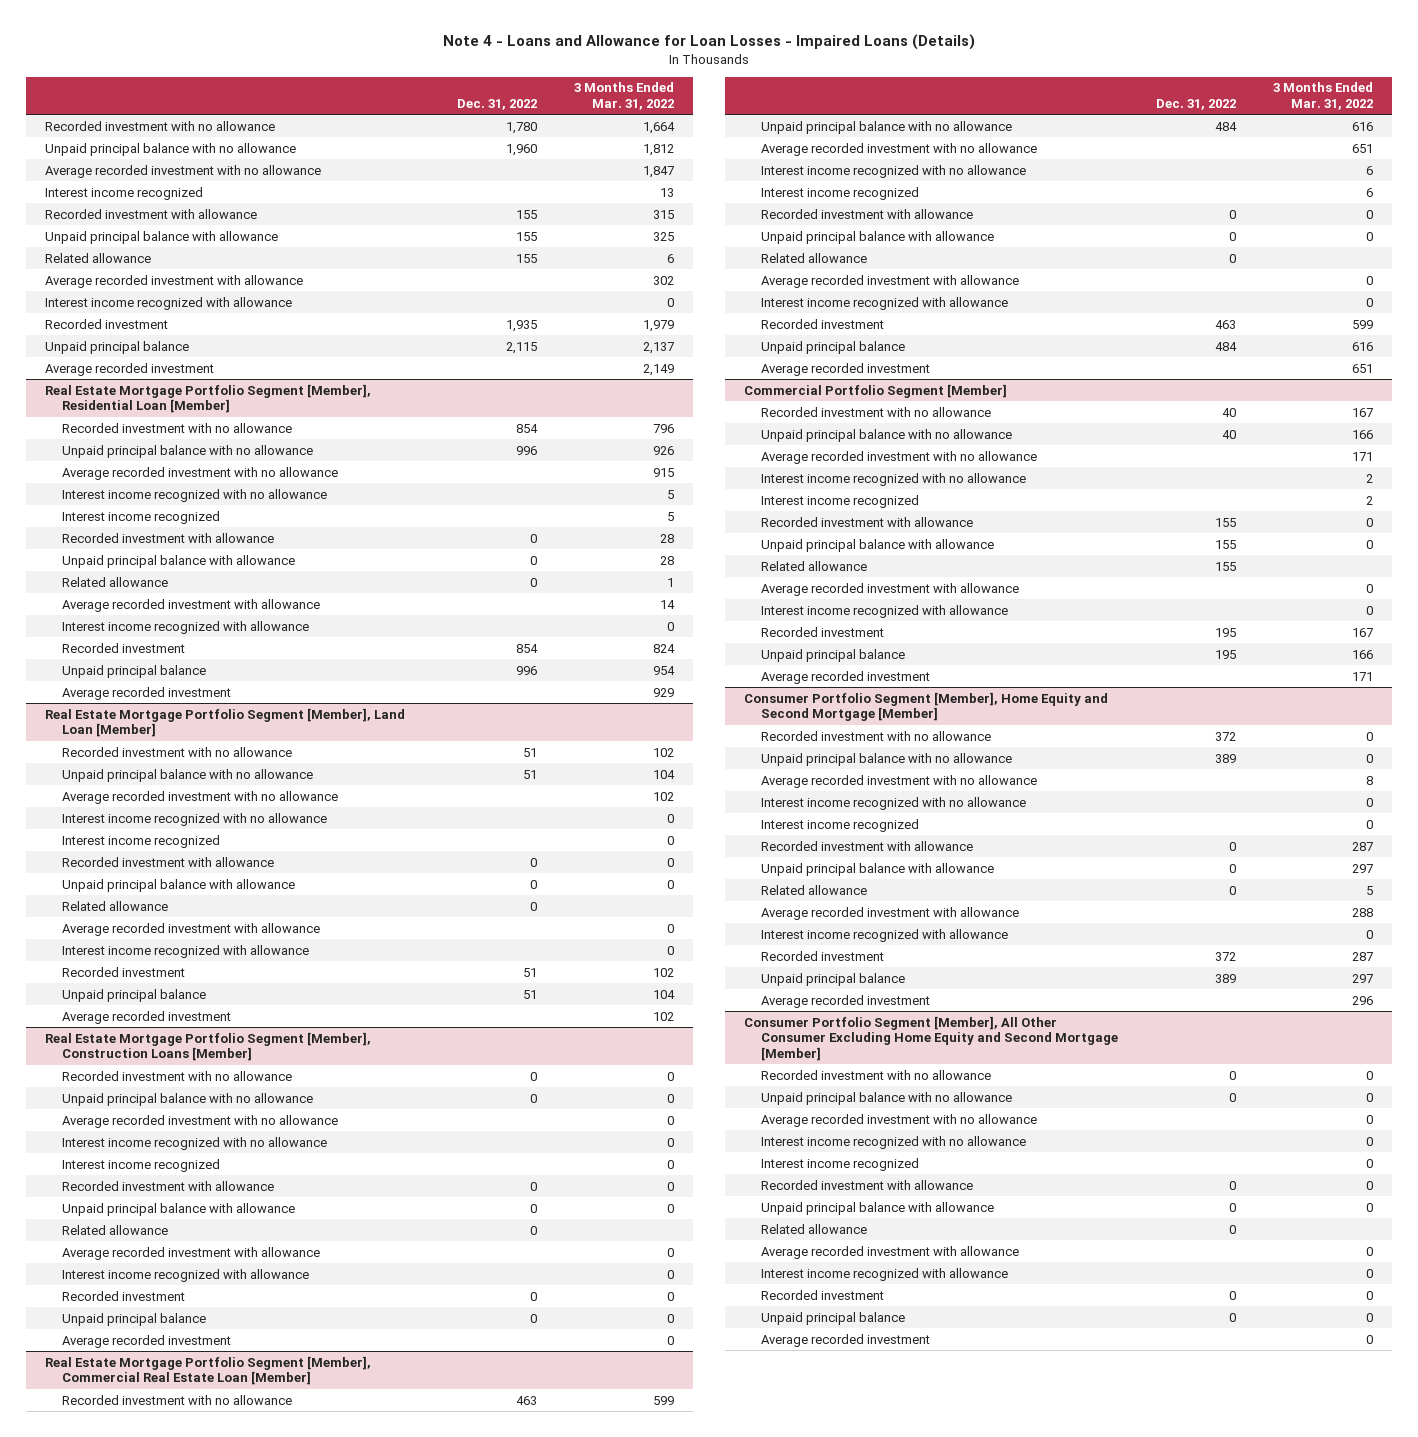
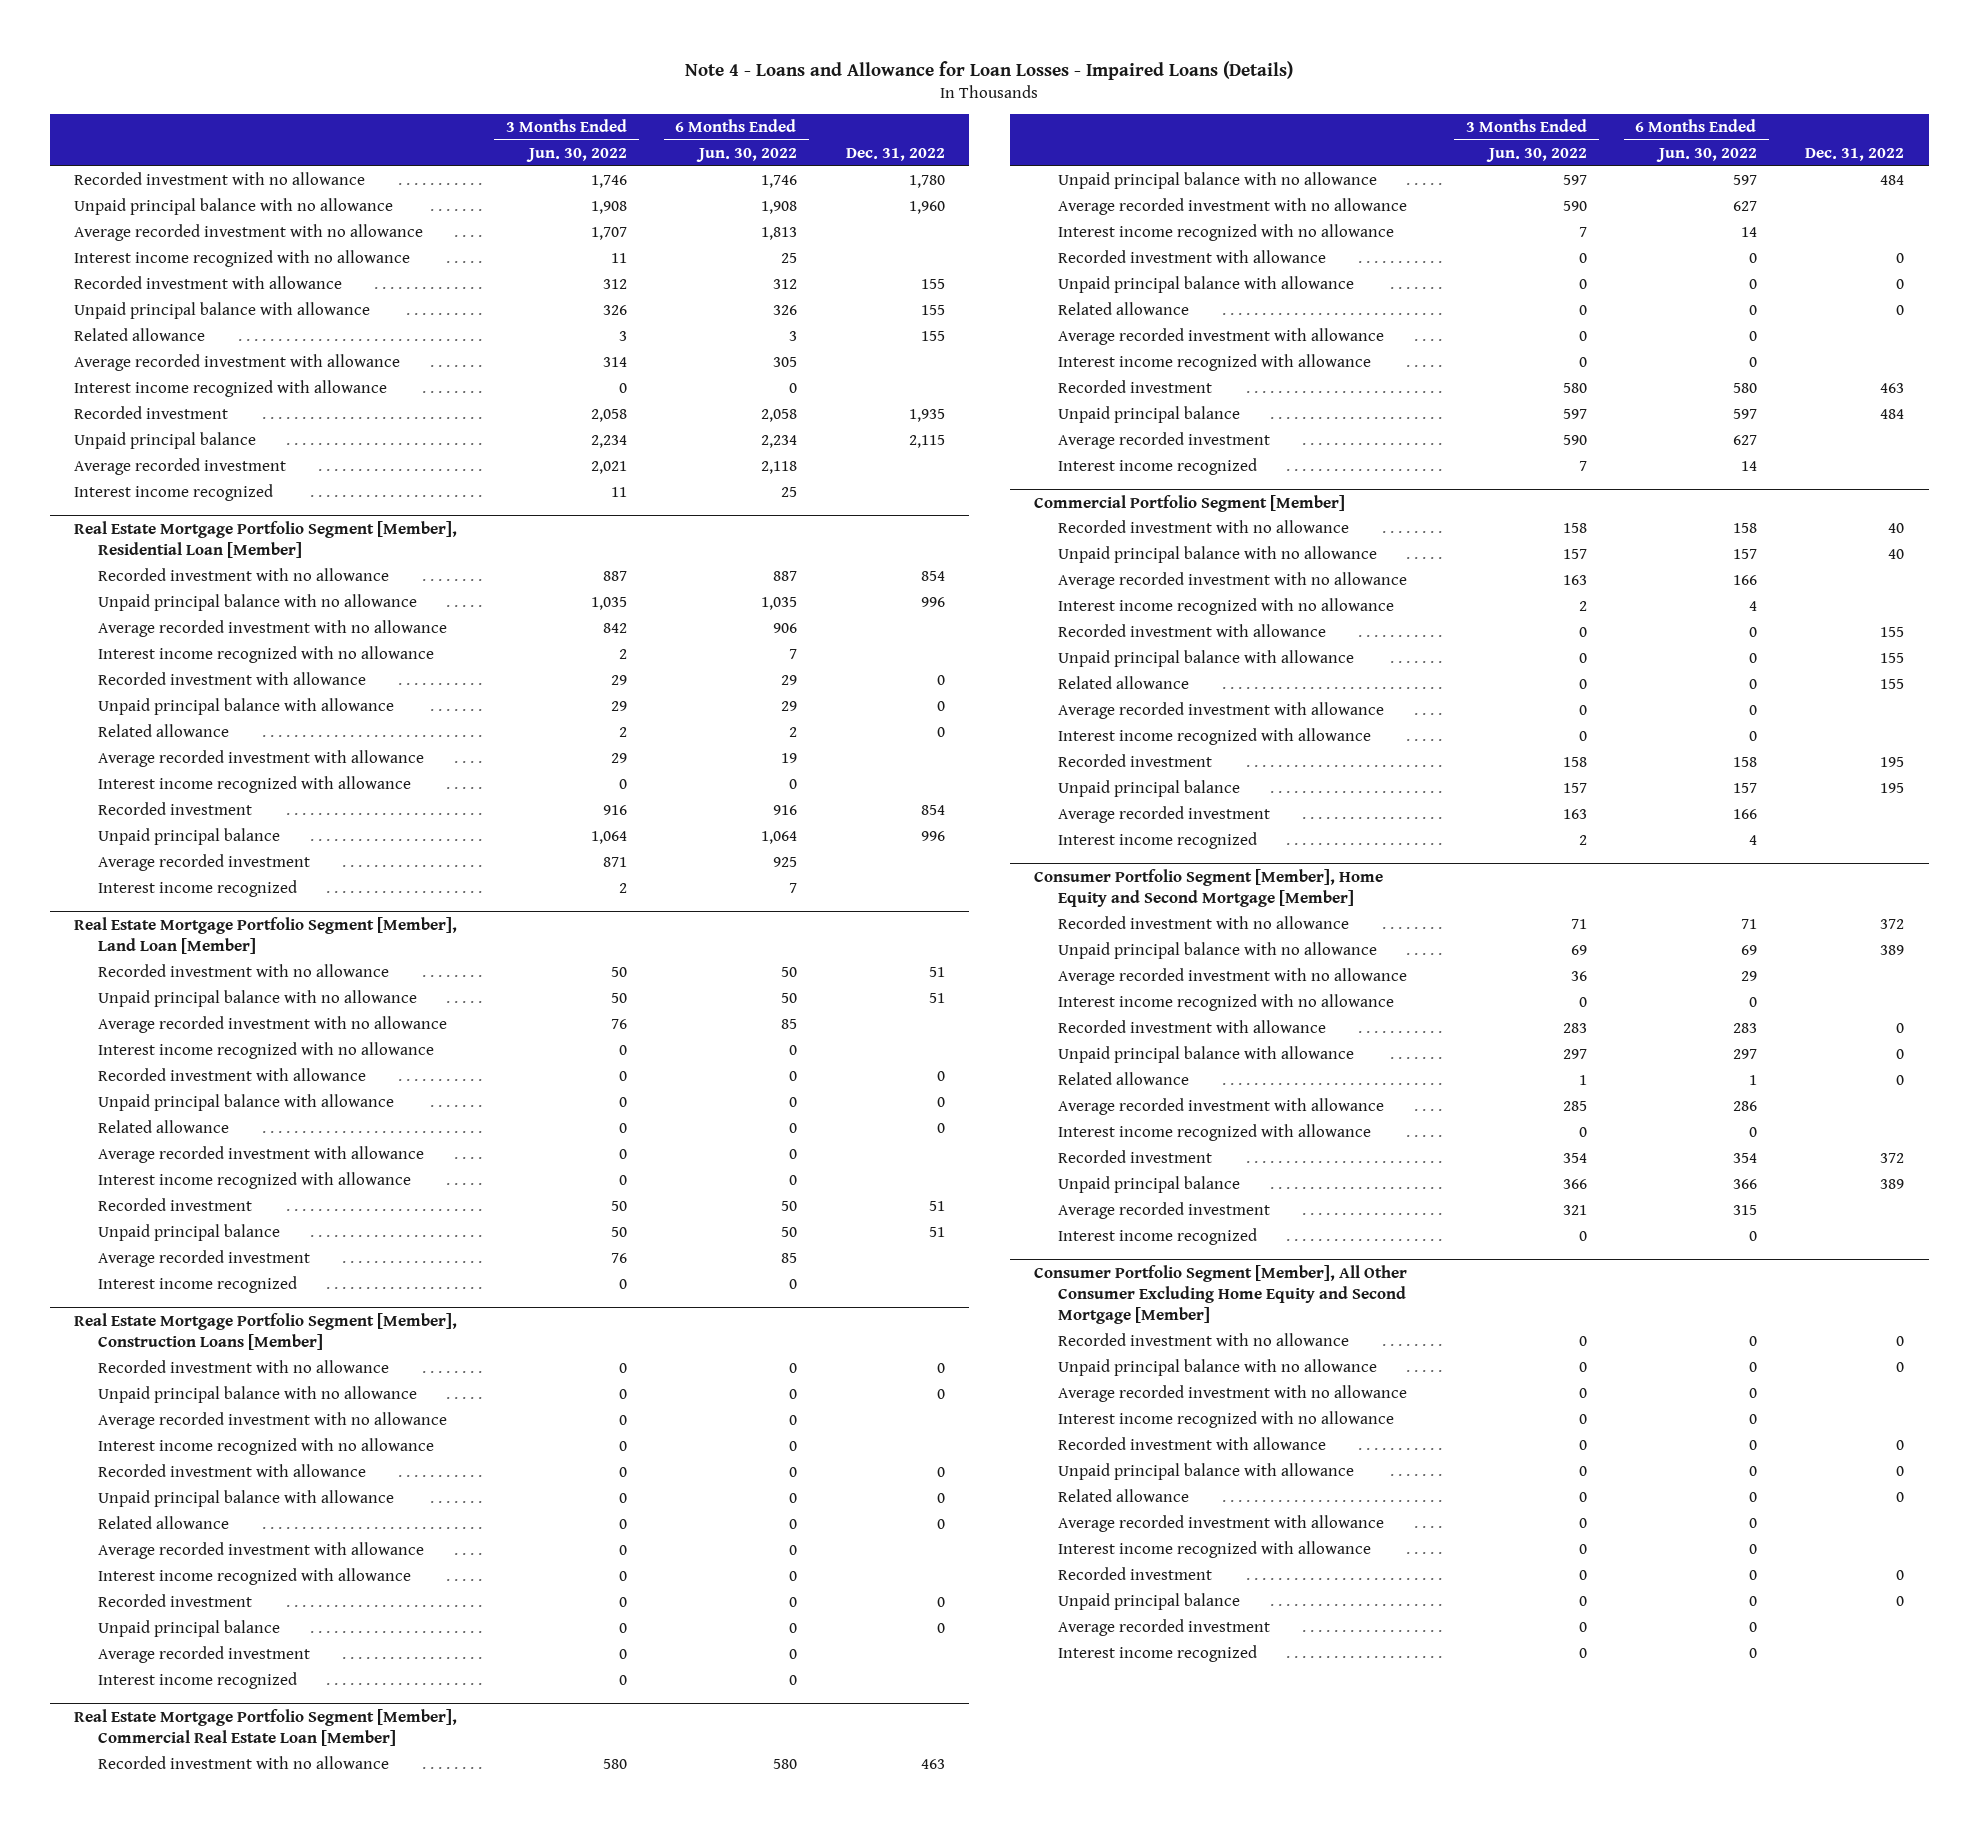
- | Dec. 31, 2022 | 3 Months Ended Mar. 31, 2022
+ | 3 Months Ended Jun. 30, 2022 | 6 Months Ended Jun. 30, 2022 | Dec. 31, 2022
+ Interest income recognized with no allowance | 11 | 25 |
moved down: Interest income recognized | 11 | 25 |
@ Real Estate Mortgage Portfolio Segment [Member], Residential Loan [Member]
moved down: Interest income recognized | 2 | 7 |
@ Real Estate Mortgage Portfolio Segment [Member], Land Loan [Member]
moved down: Interest income recognized | 0 | 0 |
@ Real Estate Mortgage Portfolio Segment [Member], Construction Loans [Member]
moved down: Interest income recognized | 0 | 0 |
@ Real Estate Mortgage Portfolio Segment [Member], Commercial Real Estate Loan [Member]
moved down: Interest income recognized | 7 | 14 |
@ Commercial Portfolio Segment [Member]
moved down: Interest income recognized | 2 | 4 |
@ Consumer Portfolio Segment [Member], Home Equity and Second Mortgage [Member]
moved down: Interest income recognized | 0 | 0 |
@ Consumer Portfolio Segment [Member], All Other Consumer Excluding Home Equity and Second Mortgage [Member]
moved down: Interest income recognized | 0 | 0 |

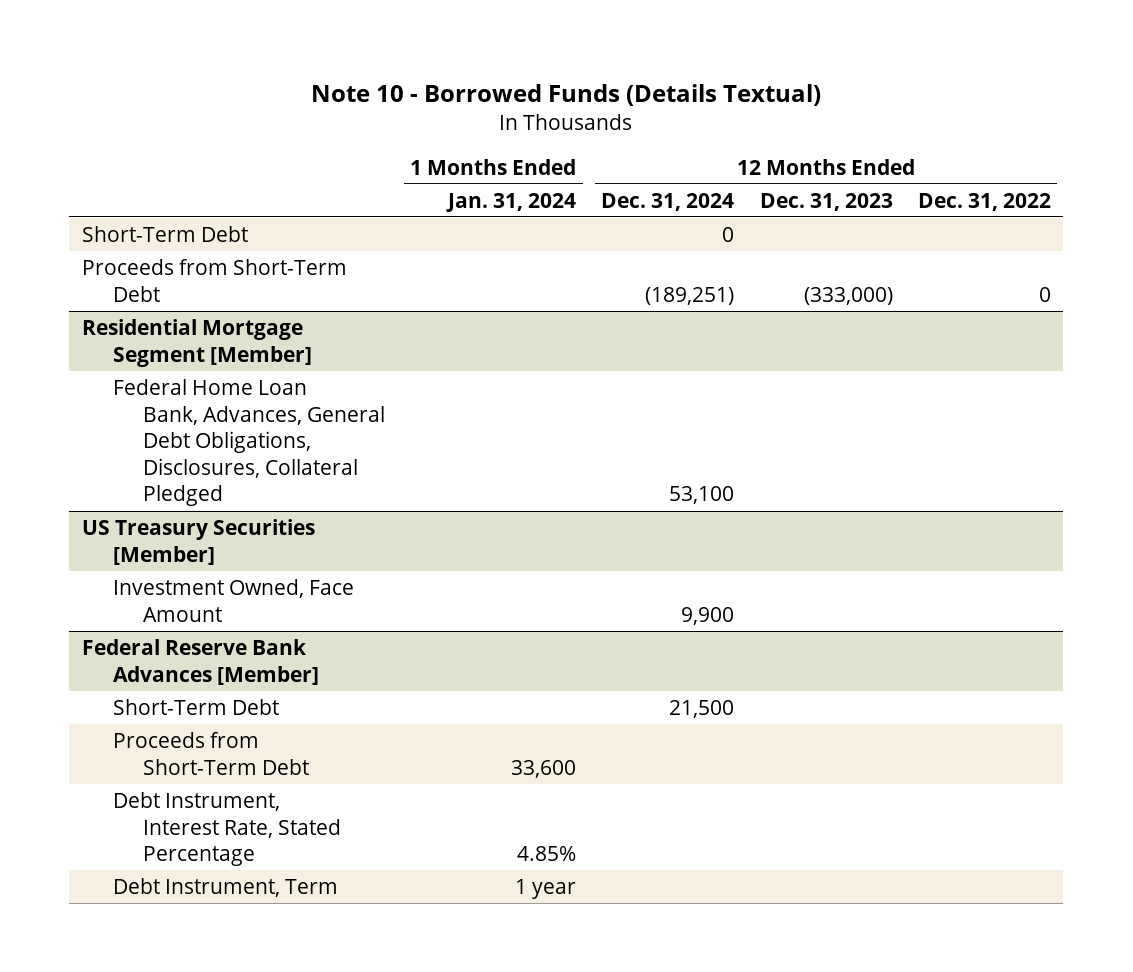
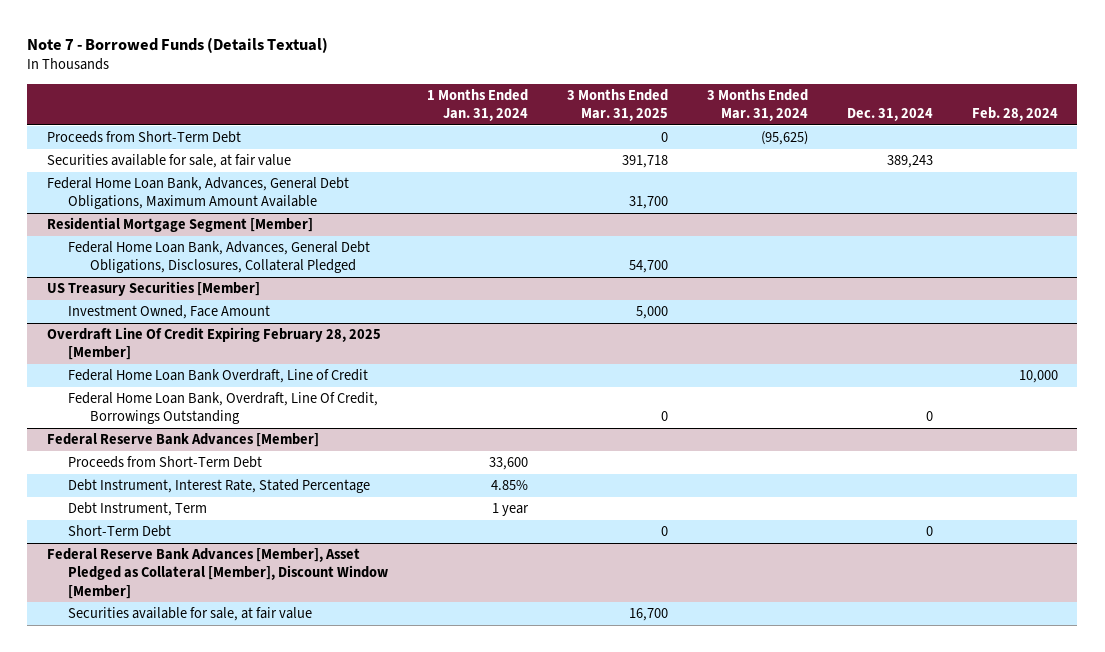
- Note 10 - Borrowed Funds (Details Textual)
+ Note 7 - Borrowed Funds (Details Textual)
- | 1 Months Ended Jan. 31, 2024 | 12 Months Ended Dec. 31, 2024 | 12 Months Ended Dec. 31, 2023 | 12 Months Ended Dec. 31, 2022
+ | 1 Months Ended Jan. 31, 2024 | 3 Months Ended Mar. 31, 2025 | 3 Months Ended Mar. 31, 2024 | Dec. 31, 2024 | Feb. 28, 2024
- Short-Term Debt | | 0 | |
+ Securities available for sale, at fair value | | 391,718 | | 389,243 |
+ Federal Home Loan Bank, Advances, General Debt Obligations, Maximum Amount Available | | 31,700 | | |
+ Overdraft Line Of Credit Expiring February 28, 2025 [Member]
+ Federal Home Loan Bank Overdraft, Line of Credit | | | | | 10,000
+ Federal Home Loan Bank, Overdraft, Line Of Credit, Borrowings Outstanding | | 0 | | 0 |
@ Federal Reserve Bank Advances [Member]
moved down: Short-Term Debt | | 0 | | 0 |
+ Federal Reserve Bank Advances [Member], Asset Pledged as Collateral [Member], Discount Window [Member]
+ Securities available for sale, at fair value | | 16,700 | | |

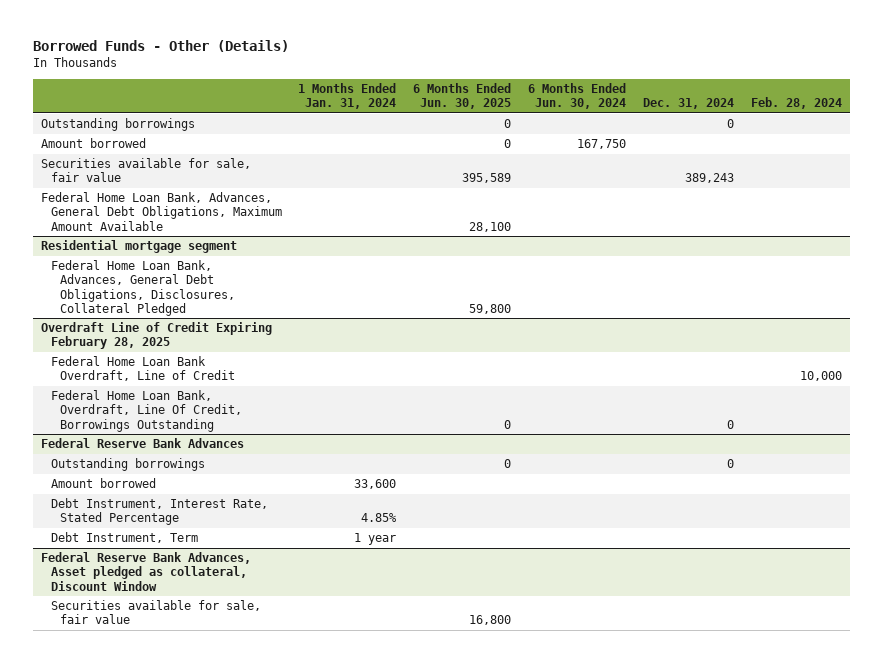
- Note 7 - Borrowed Funds (Details Textual)
+ Borrowed Funds - Other (Details)
- | 1 Months Ended Jan. 31, 2024 | 3 Months Ended Mar. 31, 2025 | 3 Months Ended Mar. 31, 2024 | Dec. 31, 2024 | Feb. 28, 2024
+ | 1 Months Ended Jan. 31, 2024 | 6 Months Ended Jun. 30, 2025 | 6 Months Ended Jun. 30, 2024 | Dec. 31, 2024 | Feb. 28, 2024
- Proceeds from Short-Term Debt | | 0 | (95,625) | |
- Securities available for sale, at fair value | | 391,718 | | 389,243 |
+ Outstanding borrowings | | 0 | | 0 |
+ Amount borrowed | | 0 | 167,750 | |
+ Securities available for sale, fair value | | 395,589 | | 389,243 |
- Residential Mortgage Segment [Member]
+ Residential mortgage segment
- US Treasury Securities [Member]
- Investment Owned, Face Amount | | 5,000 | | |
- Overdraft Line Of Credit Expiring February 28, 2025 [Member]
+ Overdraft Line of Credit Expiring February 28, 2025
- Federal Reserve Bank Advances [Member]
- Proceeds from Short-Term Debt | 33,600 | | | |
+ Federal Reserve Bank Advances
+ Outstanding borrowings | | 0 | | 0 |
+ Amount borrowed | 33,600 | | | |
- Short-Term Debt | | 0 | | 0 |
- Federal Reserve Bank Advances [Member], Asset Pledged as Collateral [Member], Discount Window [Member]
- Securities available for sale, at fair value | | 16,700 | | |
+ Federal Reserve Bank Advances, Asset pledged as collateral, Discount Window
+ Securities available for sale, fair value | | 16,800 | | |

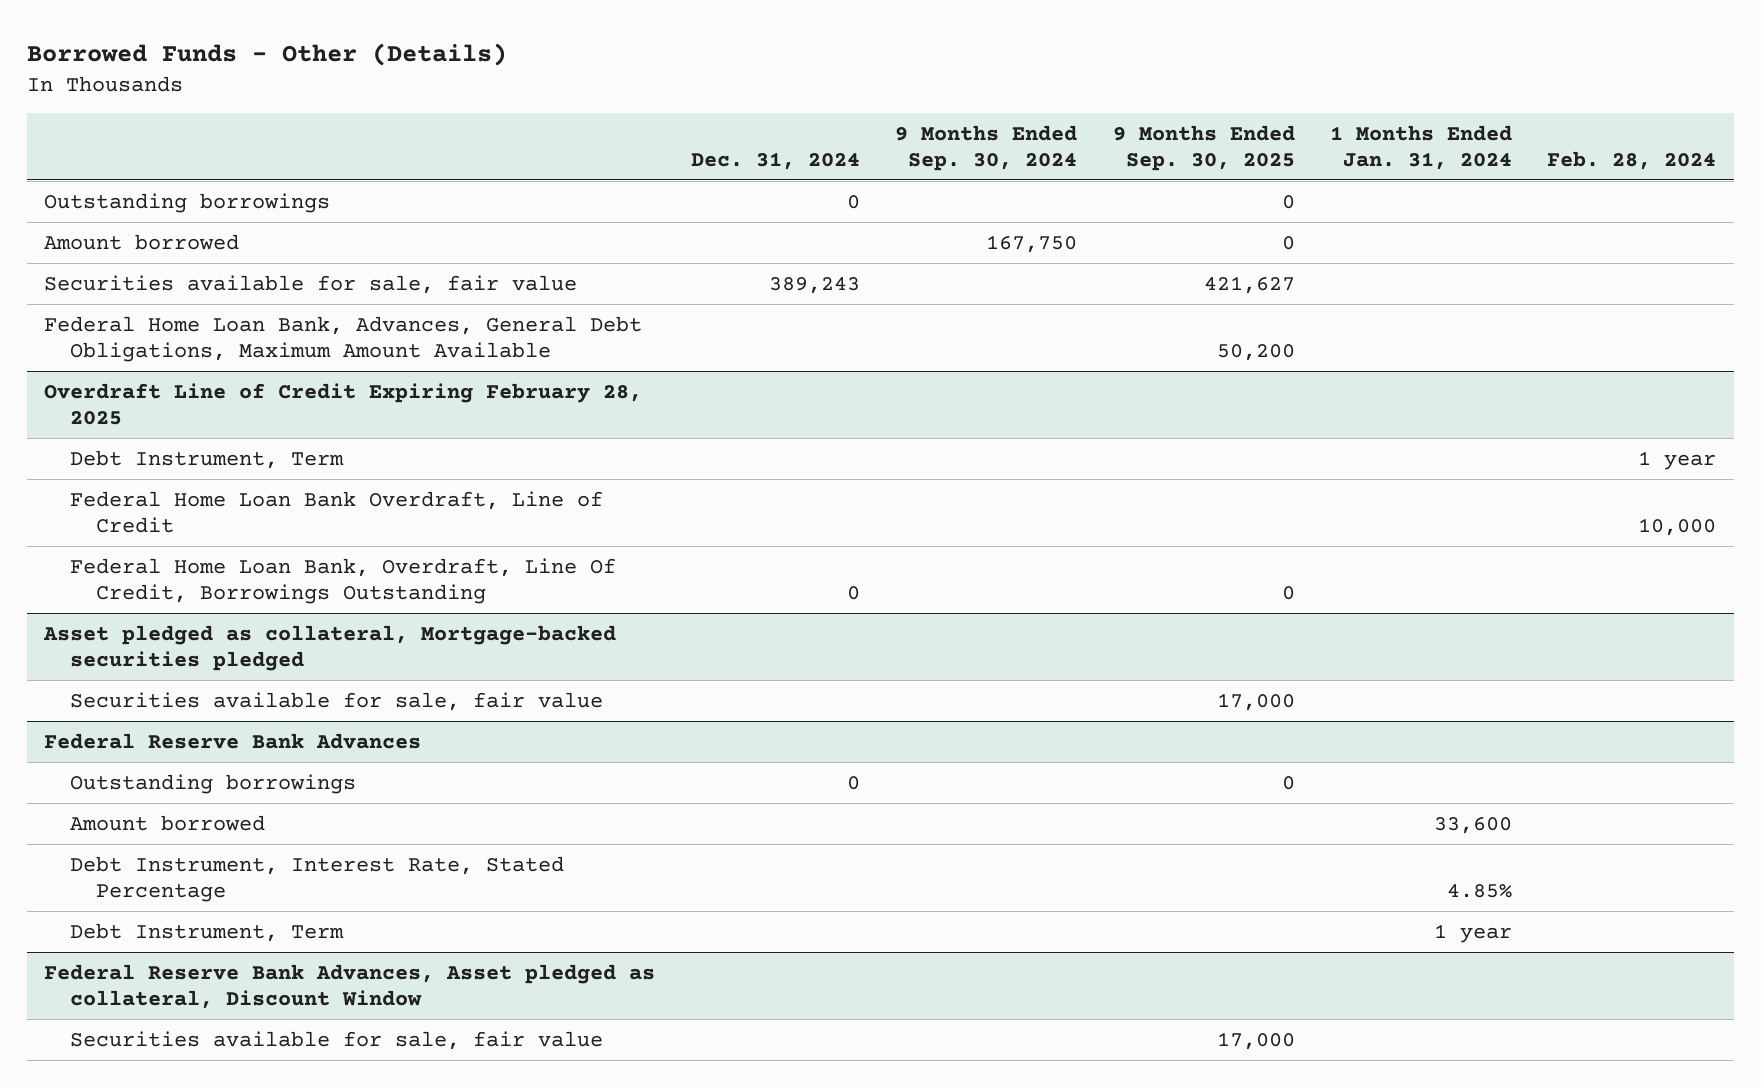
- | 1 Months Ended Jan. 31, 2024 | 6 Months Ended Jun. 30, 2025 | 6 Months Ended Jun. 30, 2024 | Dec. 31, 2024 | Feb. 28, 2024
+ | Dec. 31, 2024 | 9 Months Ended Sep. 30, 2024 | 9 Months Ended Sep. 30, 2025 | 1 Months Ended Jan. 31, 2024 | Feb. 28, 2024
- Residential mortgage segment
- Federal Home Loan Bank, Advances, General Debt Obligations, Disclosures, Collateral Pledged | | 59,800 | | |
@ Overdraft Line of Credit Expiring February 28, 2025
+ Debt Instrument, Term | | | | | 1 year
+ Asset pledged as collateral, Mortgage-backed securities pledged
+ Securities available for sale, fair value | | | 17,000 | |

